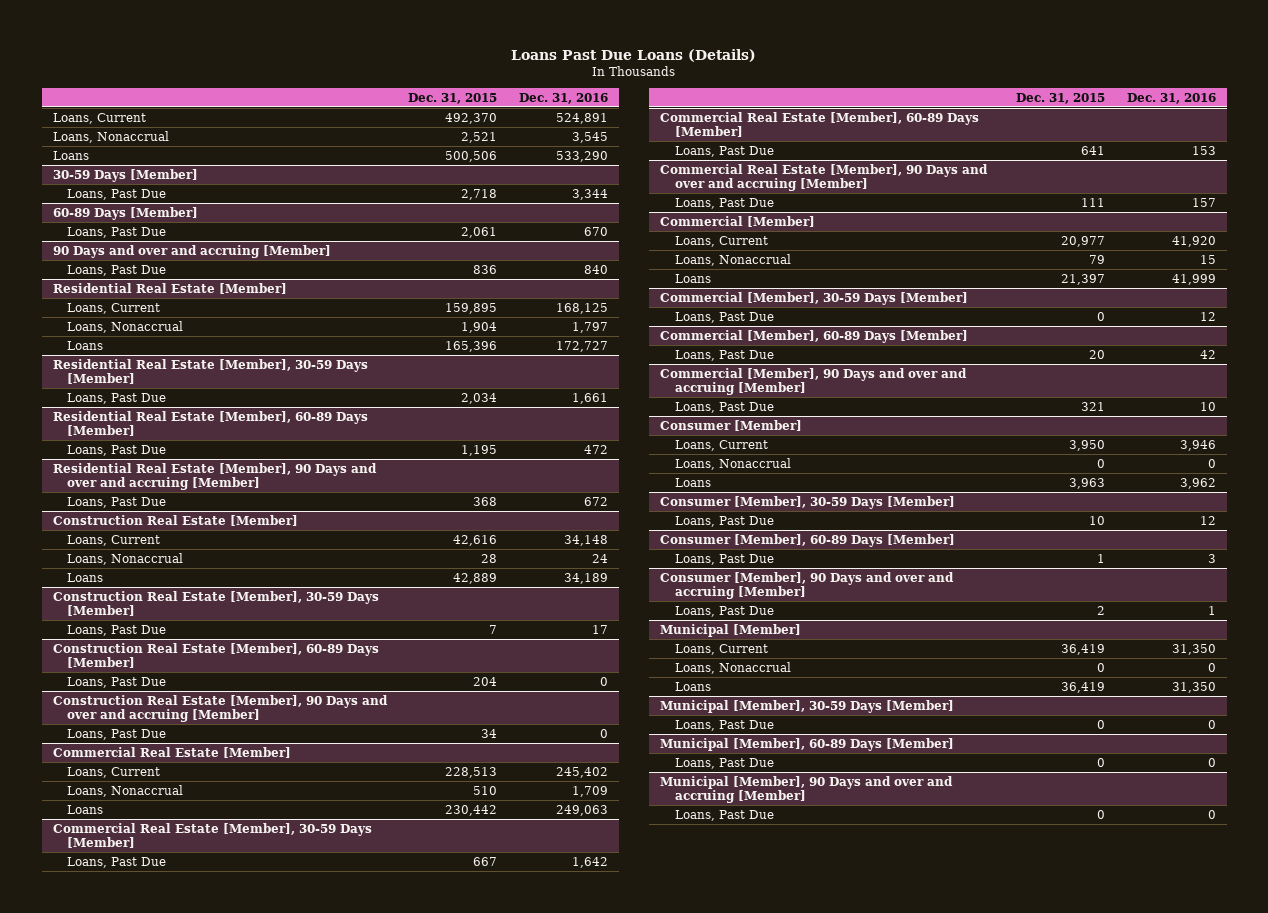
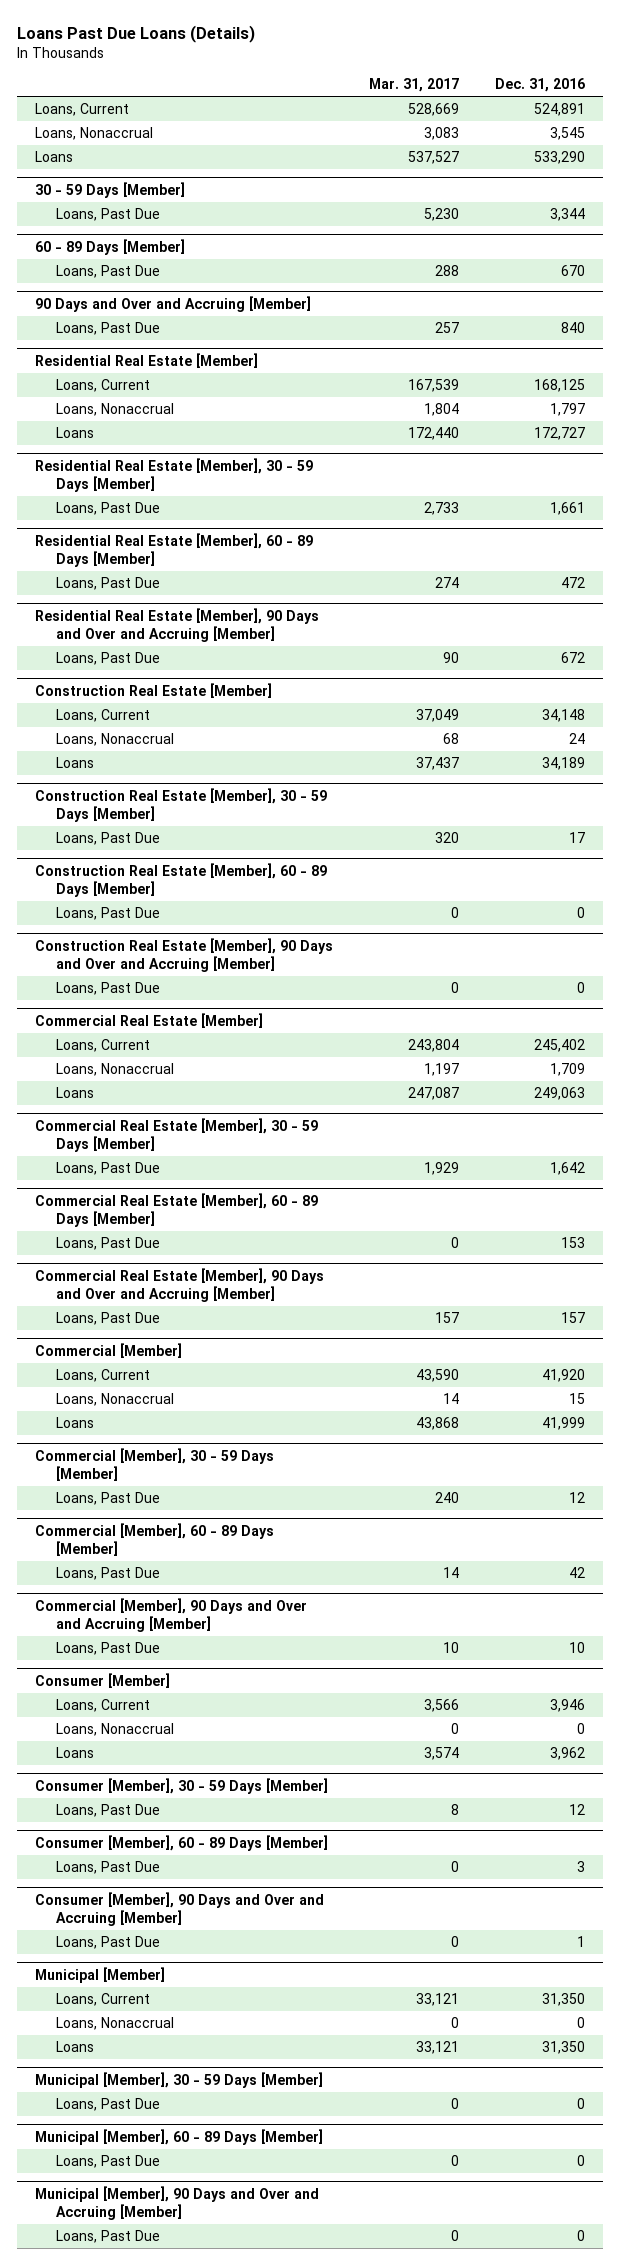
- | Dec. 31, 2015 | Dec. 31, 2016
+ | Mar. 31, 2017 | Dec. 31, 2016
- 30-59 Days [Member]
+ 30 - 59 Days [Member]
- 60-89 Days [Member]
+ 60 - 89 Days [Member]
- 90 Days and over and accruing [Member]
+ 90 Days and Over and Accruing [Member]
- Residential Real Estate [Member], 30-59 Days [Member]
+ Residential Real Estate [Member], 30 - 59 Days [Member]
- Residential Real Estate [Member], 60-89 Days [Member]
+ Residential Real Estate [Member], 60 - 89 Days [Member]
- Residential Real Estate [Member], 90 Days and over and accruing [Member]
+ Residential Real Estate [Member], 90 Days and Over and Accruing [Member]
- Construction Real Estate [Member], 30-59 Days [Member]
+ Construction Real Estate [Member], 30 - 59 Days [Member]
- Construction Real Estate [Member], 60-89 Days [Member]
+ Construction Real Estate [Member], 60 - 89 Days [Member]
- Construction Real Estate [Member], 90 Days and over and accruing [Member]
+ Construction Real Estate [Member], 90 Days and Over and Accruing [Member]
- Commercial Real Estate [Member], 30-59 Days [Member]
+ Commercial Real Estate [Member], 30 - 59 Days [Member]
- Commercial Real Estate [Member], 60-89 Days [Member]
+ Commercial Real Estate [Member], 60 - 89 Days [Member]
- Commercial Real Estate [Member], 90 Days and over and accruing [Member]
+ Commercial Real Estate [Member], 90 Days and Over and Accruing [Member]
- Commercial [Member], 30-59 Days [Member]
+ Commercial [Member], 30 - 59 Days [Member]
- Commercial [Member], 60-89 Days [Member]
+ Commercial [Member], 60 - 89 Days [Member]
- Commercial [Member], 90 Days and over and accruing [Member]
+ Commercial [Member], 90 Days and Over and Accruing [Member]
- Consumer [Member], 30-59 Days [Member]
+ Consumer [Member], 30 - 59 Days [Member]
- Consumer [Member], 60-89 Days [Member]
+ Consumer [Member], 60 - 89 Days [Member]
- Consumer [Member], 90 Days and over and accruing [Member]
+ Consumer [Member], 90 Days and Over and Accruing [Member]
- Municipal [Member], 30-59 Days [Member]
+ Municipal [Member], 30 - 59 Days [Member]
- Municipal [Member], 60-89 Days [Member]
+ Municipal [Member], 60 - 89 Days [Member]
- Municipal [Member], 90 Days and over and accruing [Member]
+ Municipal [Member], 90 Days and Over and Accruing [Member]

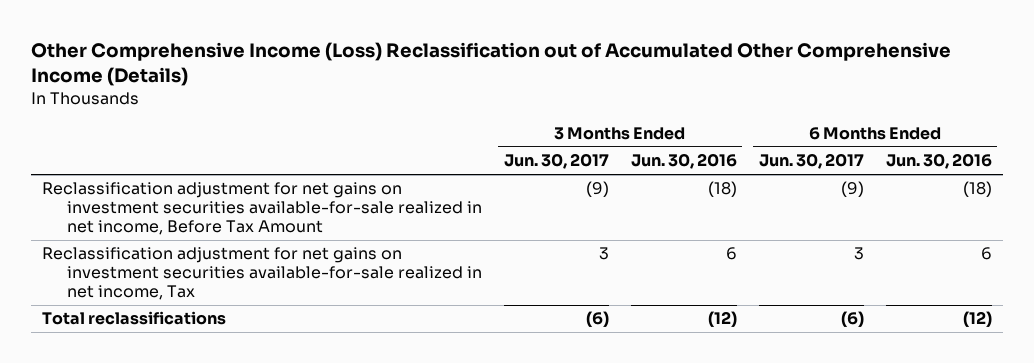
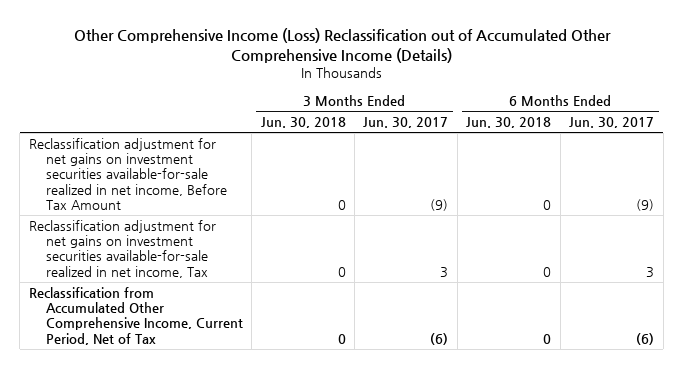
- | 3 Months Ended Jun. 30, 2017 | 3 Months Ended Jun. 30, 2016 | 6 Months Ended Jun. 30, 2017 | 6 Months Ended Jun. 30, 2016
+ | 3 Months Ended Jun. 30, 2018 | 3 Months Ended Jun. 30, 2017 | 6 Months Ended Jun. 30, 2018 | 6 Months Ended Jun. 30, 2017
- Total reclassifications | (6) | (12) | (6) | (12)
+ Reclassification from Accumulated Other Comprehensive Income, Current Period, Net of Tax | 0 | (6) | 0 | (6)

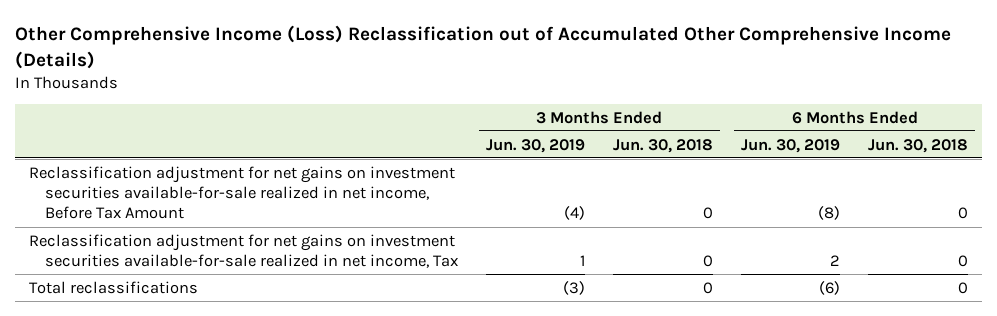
- | 3 Months Ended Jun. 30, 2018 | 3 Months Ended Jun. 30, 2017 | 6 Months Ended Jun. 30, 2018 | 6 Months Ended Jun. 30, 2017
+ | 3 Months Ended Jun. 30, 2019 | 3 Months Ended Jun. 30, 2018 | 6 Months Ended Jun. 30, 2019 | 6 Months Ended Jun. 30, 2018
- Reclassification from Accumulated Other Comprehensive Income, Current Period, Net of Tax | 0 | (6) | 0 | (6)
+ Total reclassifications | (3) | 0 | (6) | 0

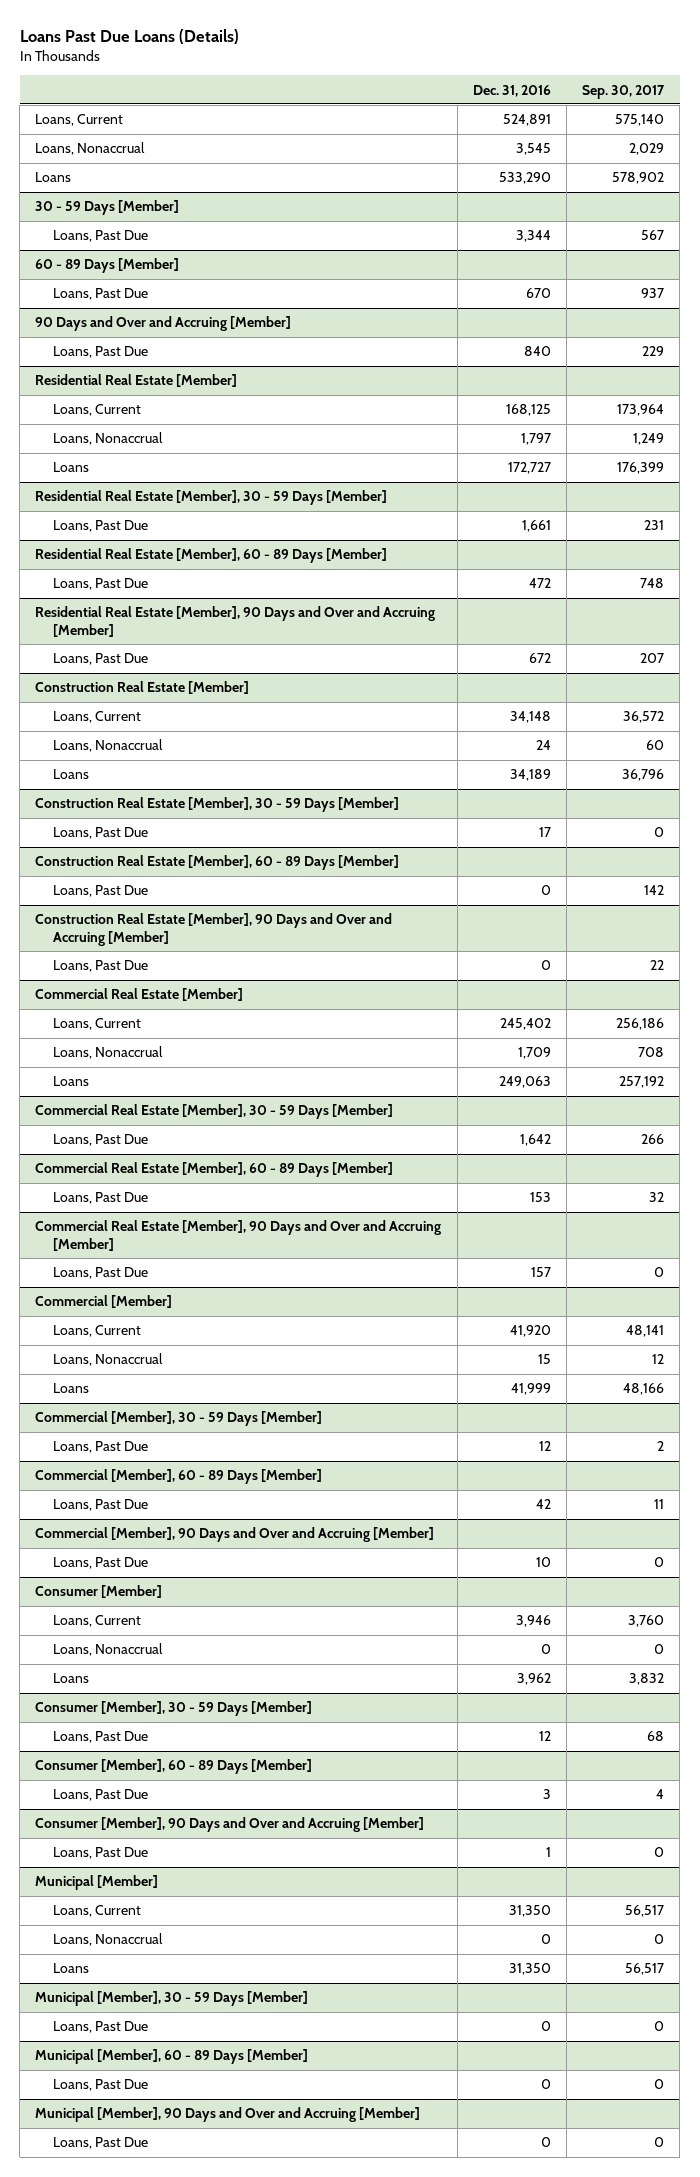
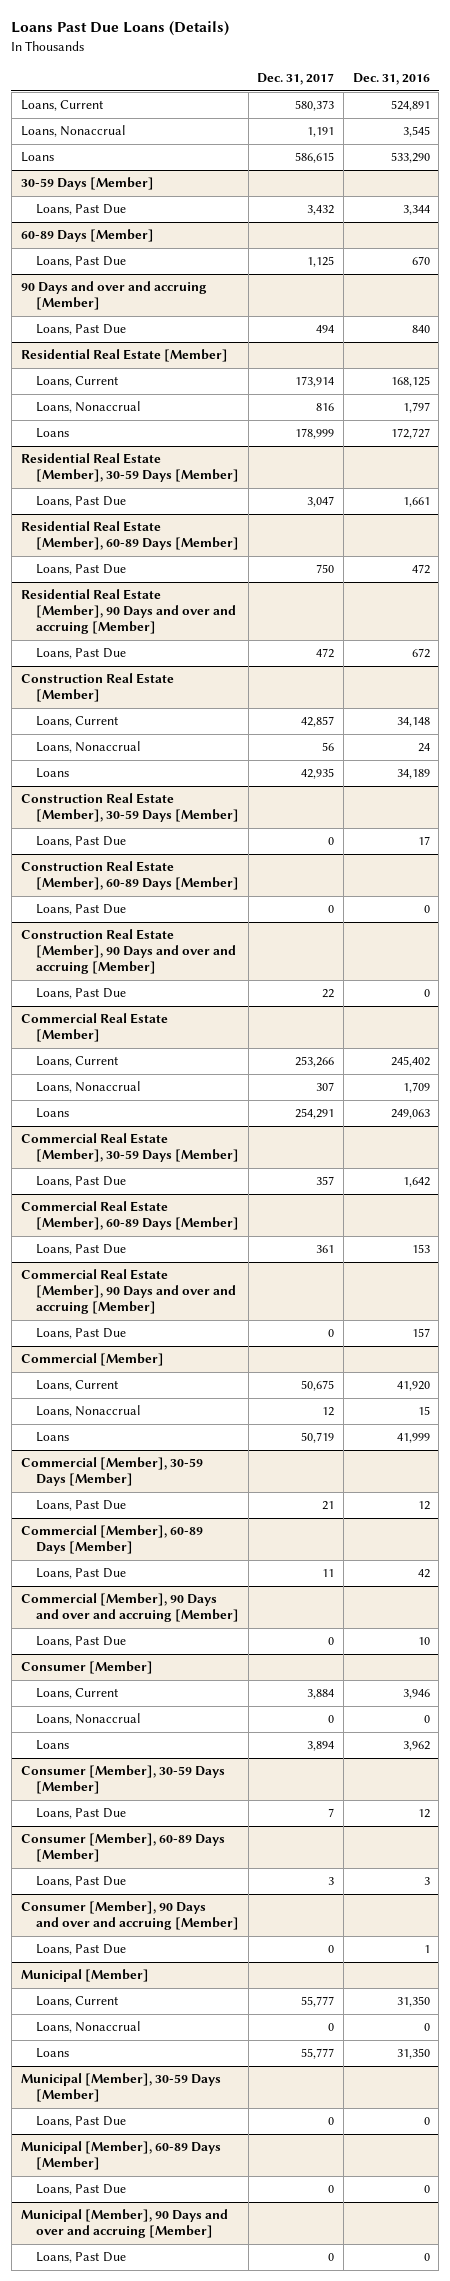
- | Dec. 31, 2016 | Sep. 30, 2017
+ | Dec. 31, 2017 | Dec. 31, 2016
- 30 - 59 Days [Member]
+ 30-59 Days [Member]
- 60 - 89 Days [Member]
+ 60-89 Days [Member]
- 90 Days and Over and Accruing [Member]
+ 90 Days and over and accruing [Member]
- Residential Real Estate [Member], 30 - 59 Days [Member]
+ Residential Real Estate [Member], 30-59 Days [Member]
- Residential Real Estate [Member], 60 - 89 Days [Member]
+ Residential Real Estate [Member], 60-89 Days [Member]
- Residential Real Estate [Member], 90 Days and Over and Accruing [Member]
+ Residential Real Estate [Member], 90 Days and over and accruing [Member]
- Construction Real Estate [Member], 30 - 59 Days [Member]
+ Construction Real Estate [Member], 30-59 Days [Member]
- Construction Real Estate [Member], 60 - 89 Days [Member]
+ Construction Real Estate [Member], 60-89 Days [Member]
- Construction Real Estate [Member], 90 Days and Over and Accruing [Member]
+ Construction Real Estate [Member], 90 Days and over and accruing [Member]
- Commercial Real Estate [Member], 30 - 59 Days [Member]
+ Commercial Real Estate [Member], 30-59 Days [Member]
- Commercial Real Estate [Member], 60 - 89 Days [Member]
+ Commercial Real Estate [Member], 60-89 Days [Member]
- Commercial Real Estate [Member], 90 Days and Over and Accruing [Member]
+ Commercial Real Estate [Member], 90 Days and over and accruing [Member]
- Commercial [Member], 30 - 59 Days [Member]
+ Commercial [Member], 30-59 Days [Member]
- Commercial [Member], 60 - 89 Days [Member]
+ Commercial [Member], 60-89 Days [Member]
- Commercial [Member], 90 Days and Over and Accruing [Member]
+ Commercial [Member], 90 Days and over and accruing [Member]
- Consumer [Member], 30 - 59 Days [Member]
+ Consumer [Member], 30-59 Days [Member]
- Consumer [Member], 60 - 89 Days [Member]
+ Consumer [Member], 60-89 Days [Member]
- Consumer [Member], 90 Days and Over and Accruing [Member]
+ Consumer [Member], 90 Days and over and accruing [Member]
- Municipal [Member], 30 - 59 Days [Member]
+ Municipal [Member], 30-59 Days [Member]
- Municipal [Member], 60 - 89 Days [Member]
+ Municipal [Member], 60-89 Days [Member]
- Municipal [Member], 90 Days and Over and Accruing [Member]
+ Municipal [Member], 90 Days and over and accruing [Member]

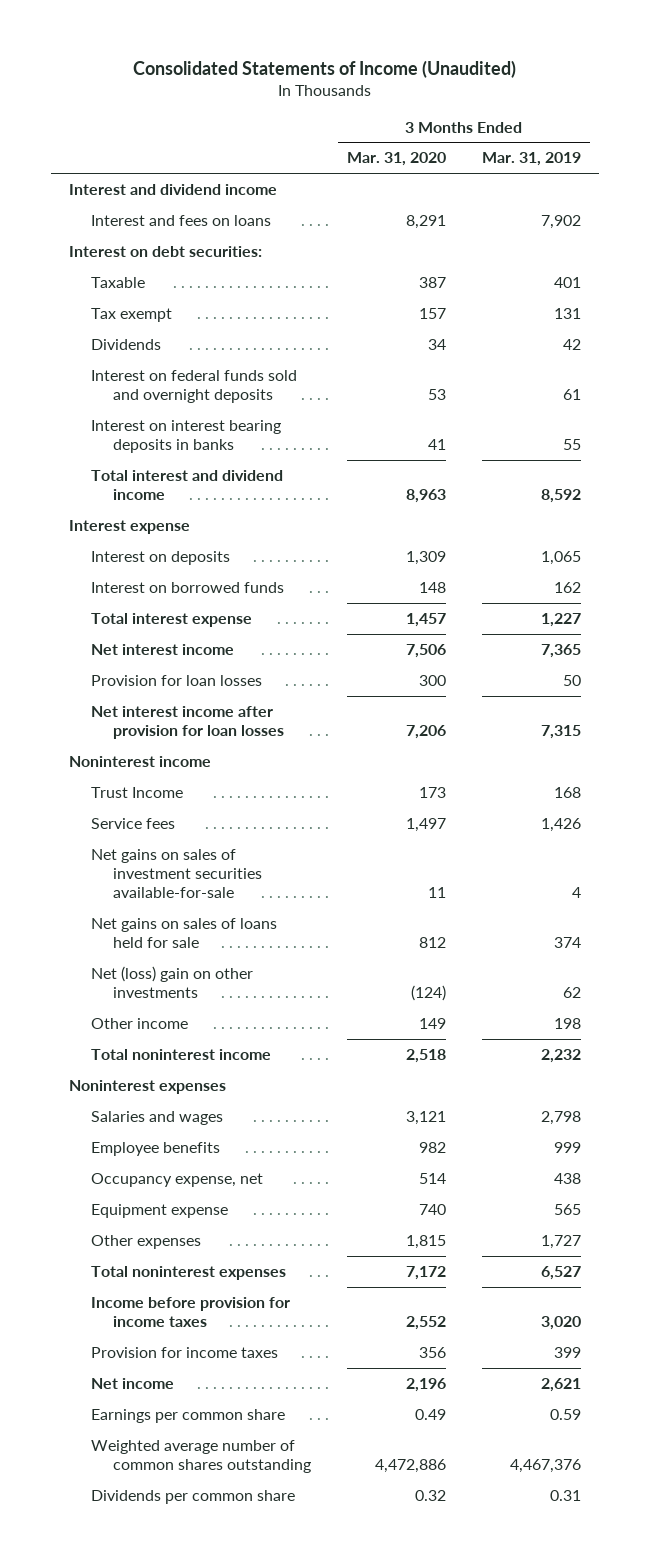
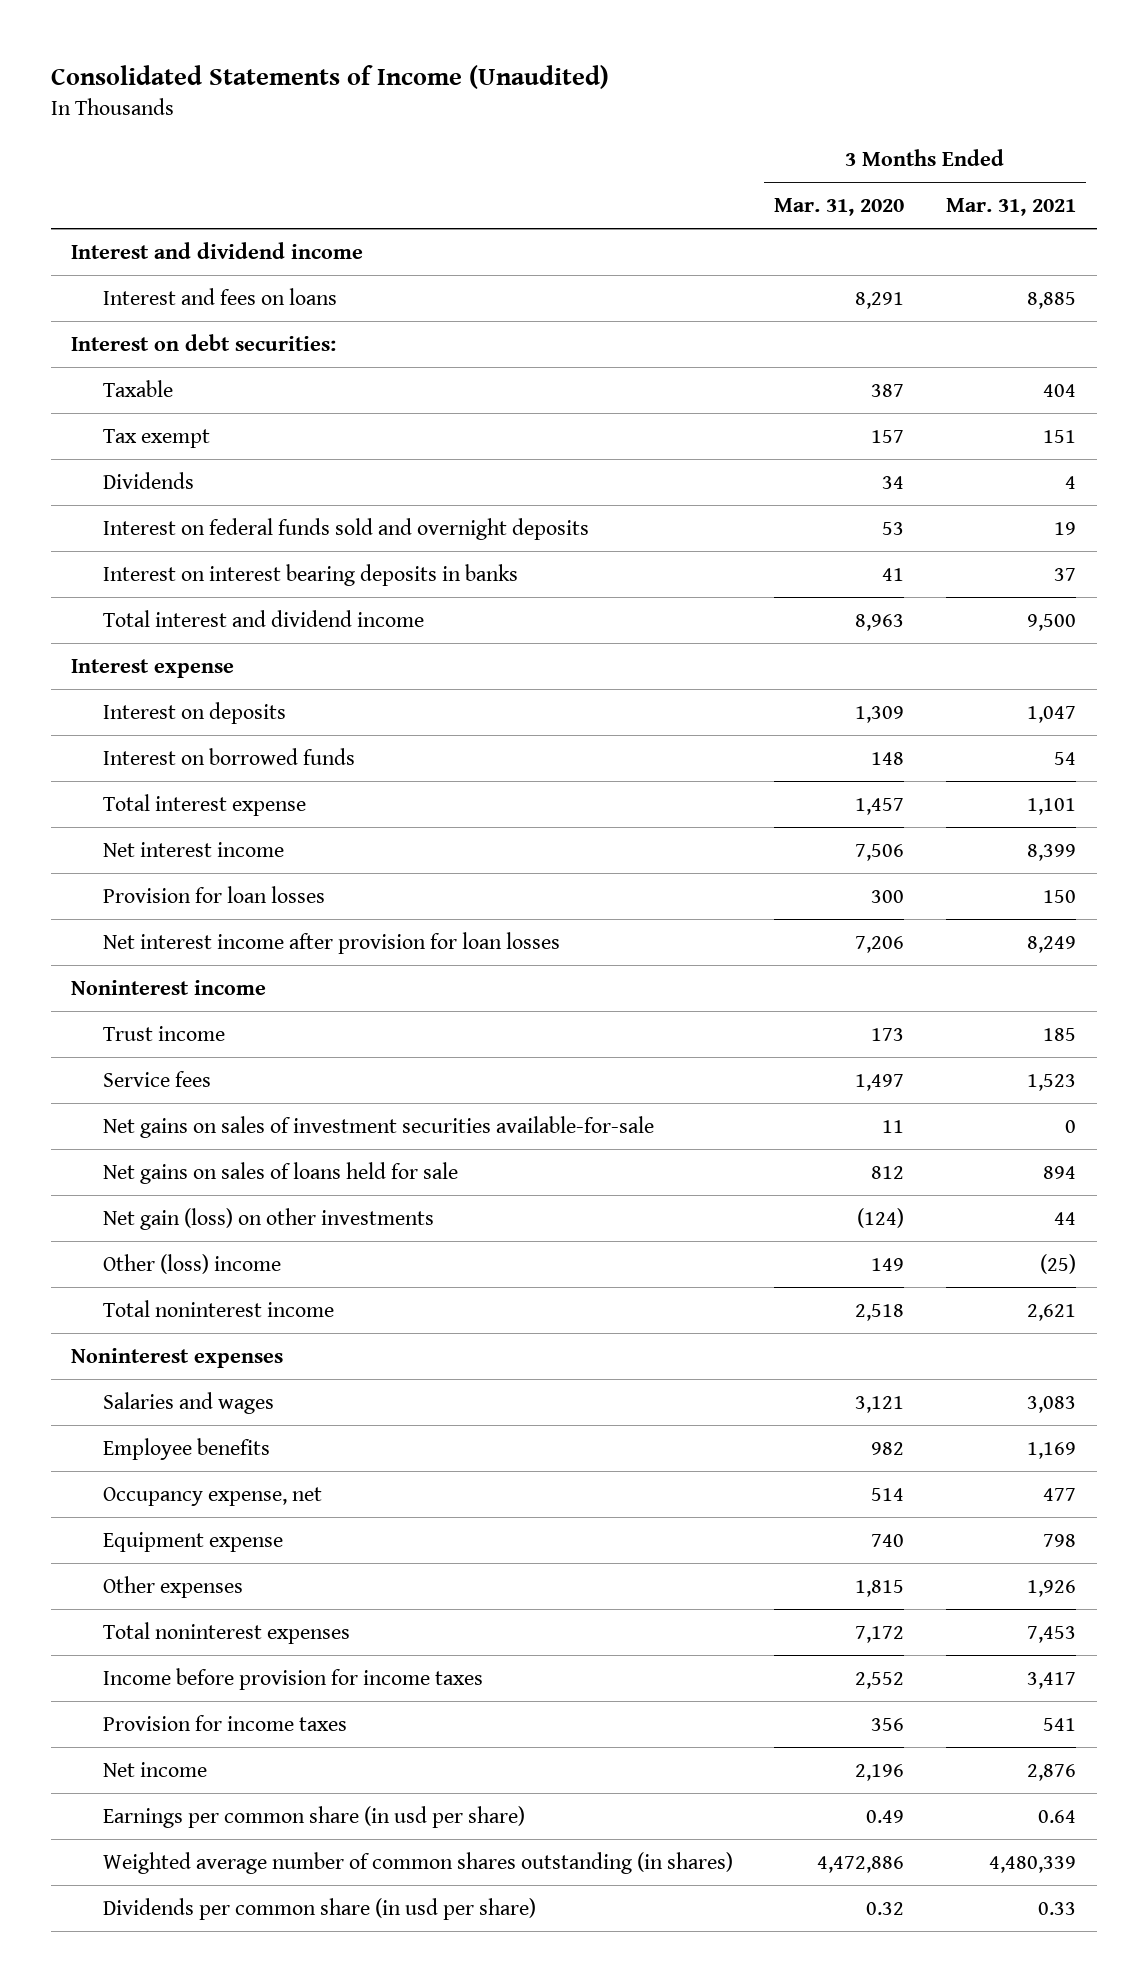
- | 3 Months Ended Mar. 31, 2020 | 3 Months Ended Mar. 31, 2019
+ | 3 Months Ended Mar. 31, 2020 | 3 Months Ended Mar. 31, 2021
- Trust Income | 173 | 168
+ Trust income | 173 | 185
- Net (loss) gain on other investments | (124) | 62
- Other income | 149 | 198
+ Net gain (loss) on other investments | (124) | 44
+ Other (loss) income | 149 | (25)
- Earnings per common share | 0.49 | 0.59
- Weighted average number of common shares outstanding | 4,472,886 | 4,467,376
- Dividends per common share | 0.32 | 0.31
+ Earnings per common share (in usd per share) | 0.49 | 0.64
+ Weighted average number of common shares outstanding (in shares) | 4,472,886 | 4,480,339
+ Dividends per common share (in usd per share) | 0.32 | 0.33

